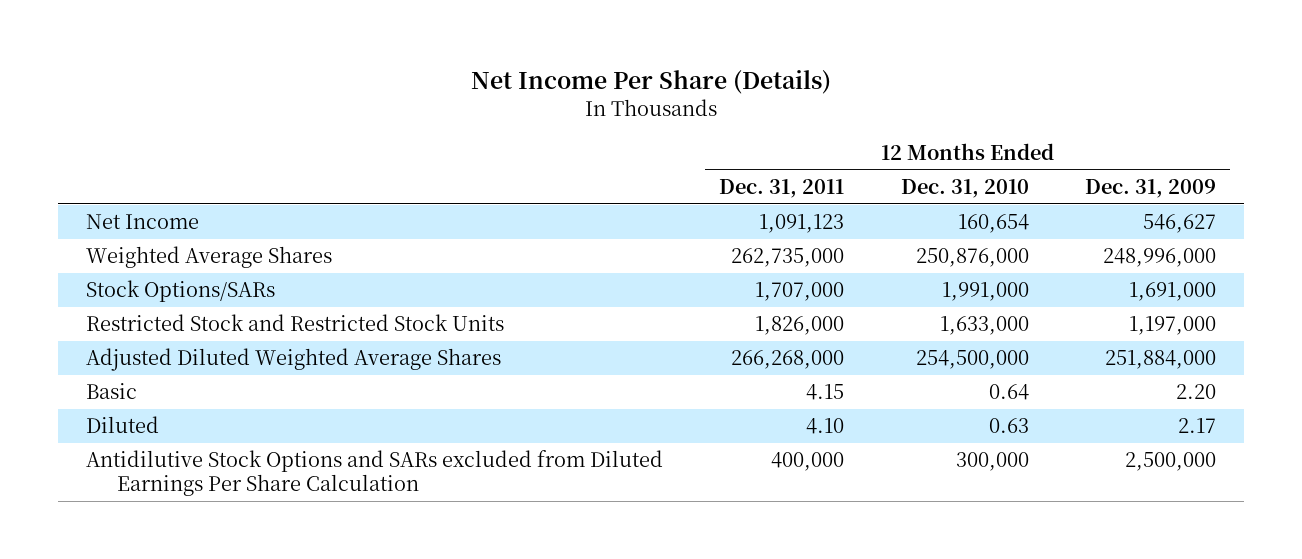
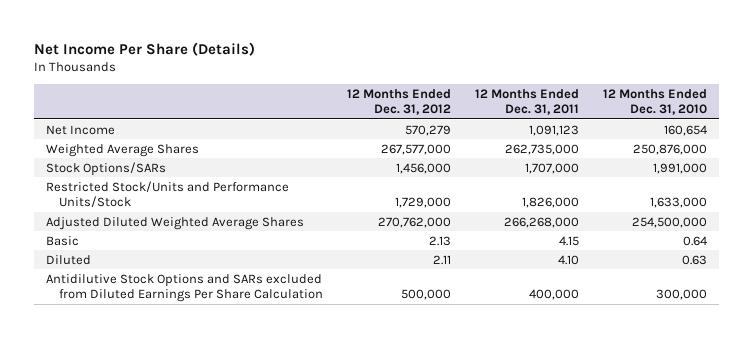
- | 12 Months Ended Dec. 31, 2011 | 12 Months Ended Dec. 31, 2010 | 12 Months Ended Dec. 31, 2009
+ | 12 Months Ended Dec. 31, 2012 | 12 Months Ended Dec. 31, 2011 | 12 Months Ended Dec. 31, 2010
- Restricted Stock and Restricted Stock Units | 1,826,000 | 1,633,000 | 1,197,000
+ Restricted Stock/Units and Performance Units/Stock | 1,729,000 | 1,826,000 | 1,633,000

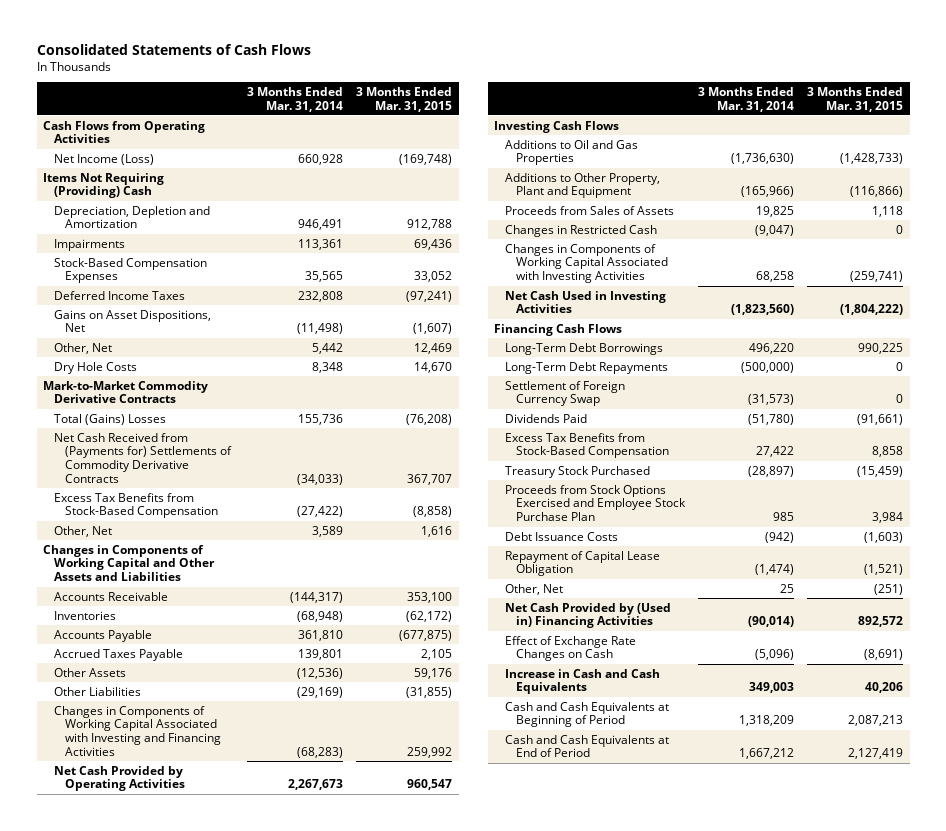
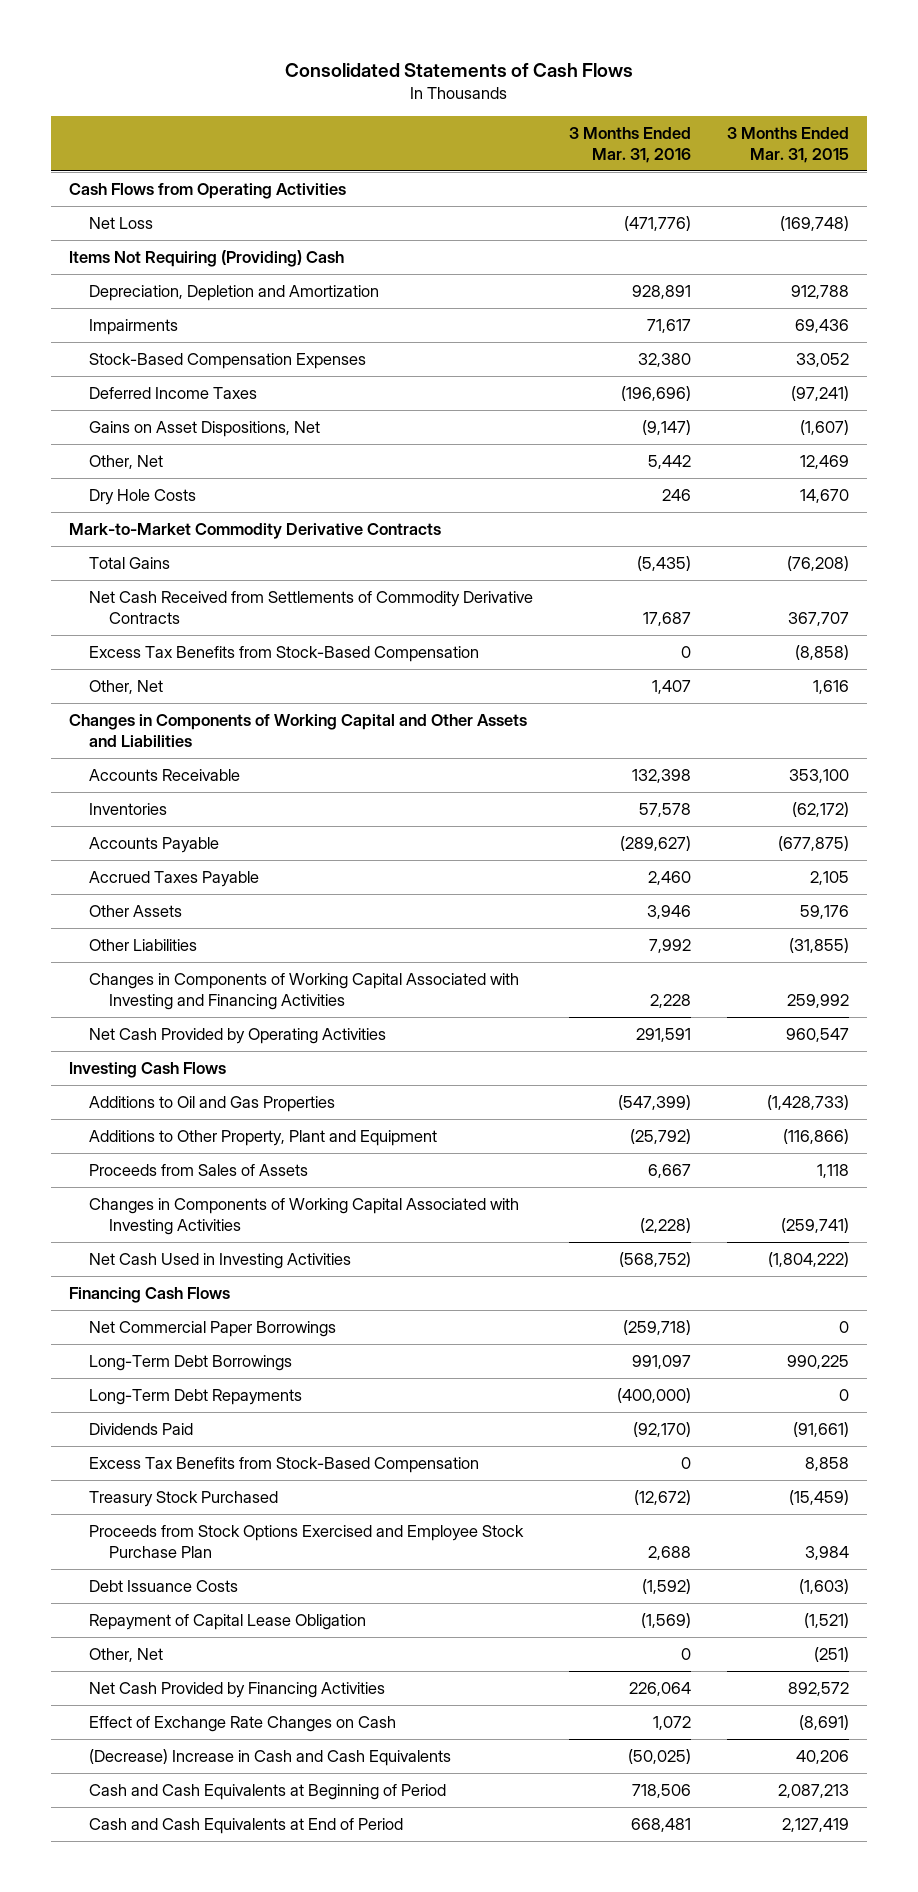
- | 3 Months Ended Mar. 31, 2014 | 3 Months Ended Mar. 31, 2015
+ | 3 Months Ended Mar. 31, 2016 | 3 Months Ended Mar. 31, 2015
- Net Income (Loss) | 660,928 | (169,748)
+ Net Loss | (471,776) | (169,748)
- Total (Gains) Losses | 155,736 | (76,208)
- Net Cash Received from (Payments for) Settlements of Commodity Derivative Contracts | (34,033) | 367,707
+ Total Gains | (5,435) | (76,208)
+ Net Cash Received from Settlements of Commodity Derivative Contracts | 17,687 | 367,707
- Changes in Restricted Cash | (9,047) | 0
+ Net Commercial Paper Borrowings | (259,718) | 0
- Settlement of Foreign Currency Swap | (31,573) | 0
- Net Cash Provided by (Used in) Financing Activities | (90,014) | 892,572
+ Net Cash Provided by Financing Activities | 226,064 | 892,572
- Increase in Cash and Cash Equivalents | 349,003 | 40,206
+ (Decrease) Increase in Cash and Cash Equivalents | (50,025) | 40,206

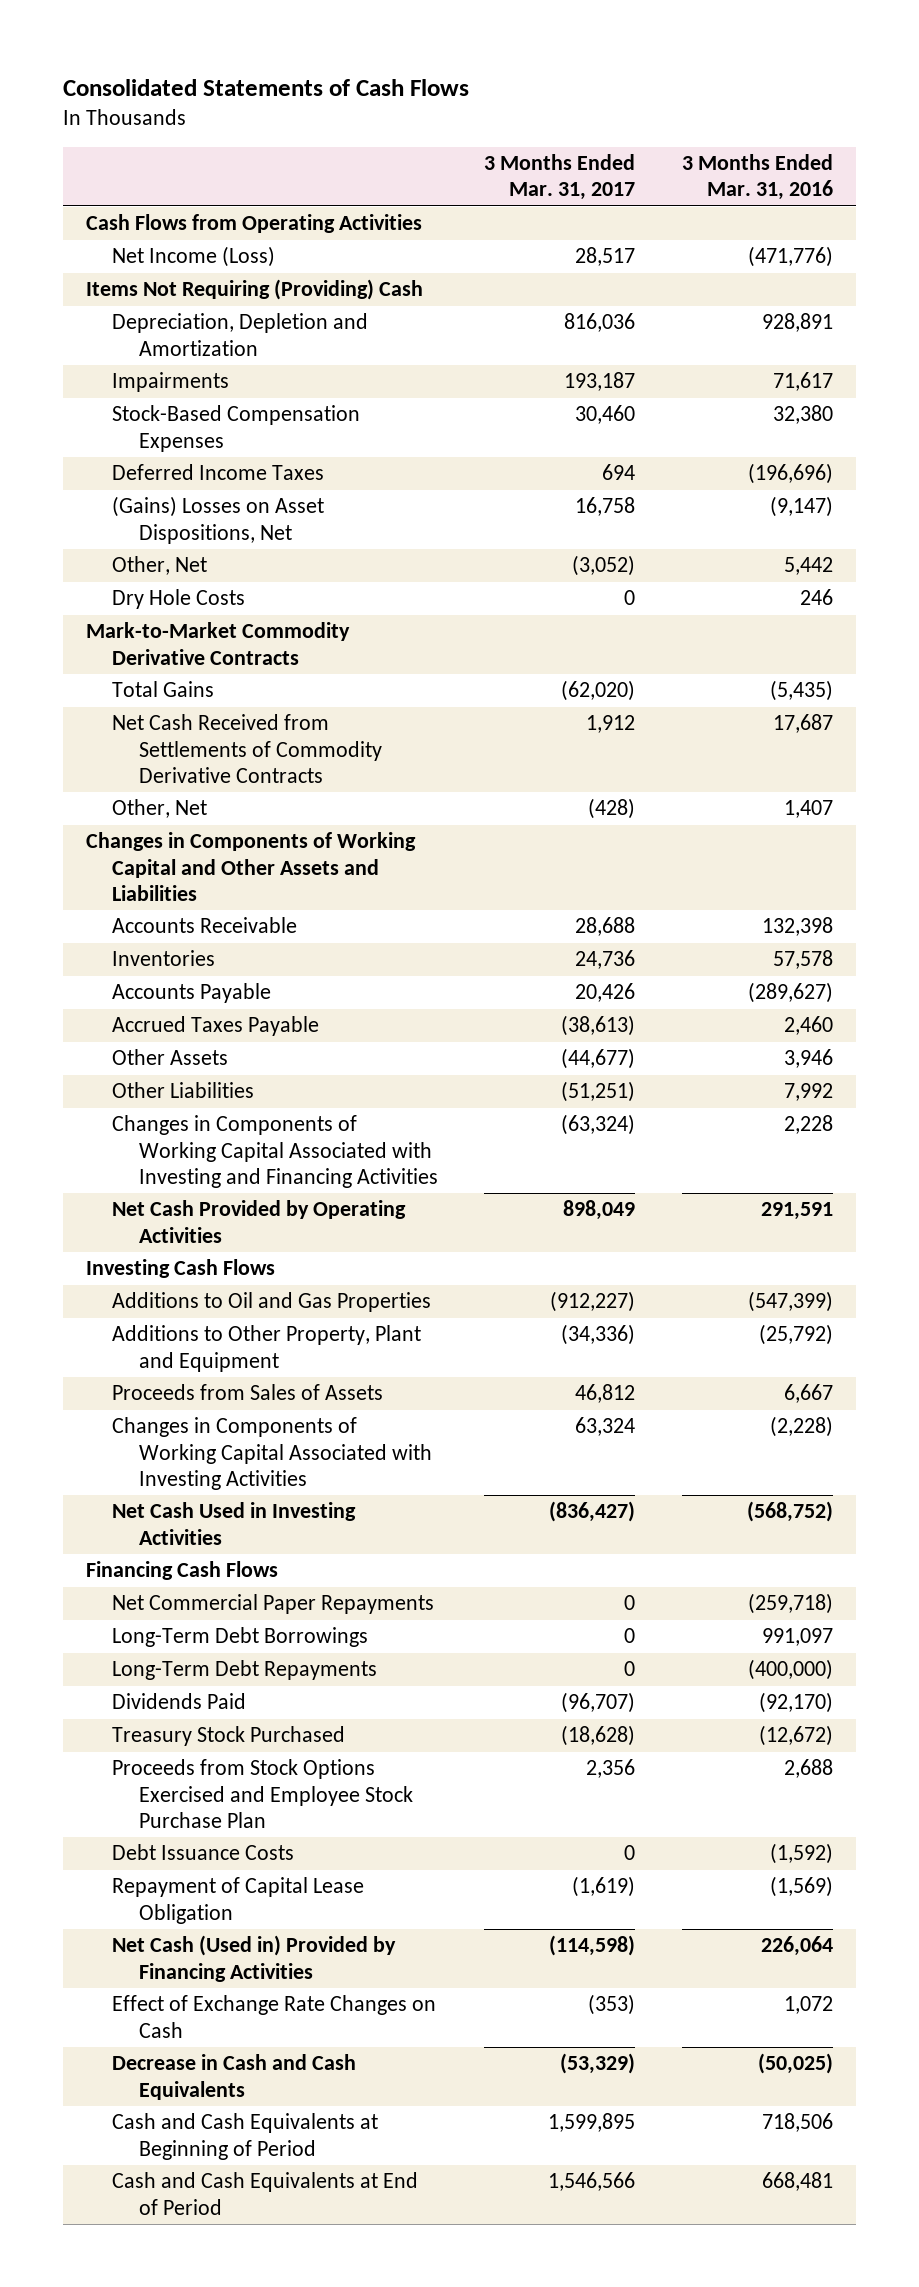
- | 3 Months Ended Mar. 31, 2016 | 3 Months Ended Mar. 31, 2015
+ | 3 Months Ended Mar. 31, 2017 | 3 Months Ended Mar. 31, 2016
- Net Loss | (471,776) | (169,748)
+ Net Income (Loss) | 28,517 | (471,776)
- Gains on Asset Dispositions, Net | (9,147) | (1,607)
+ (Gains) Losses on Asset Dispositions, Net | 16,758 | (9,147)
- Excess Tax Benefits from Stock-Based Compensation | 0 | (8,858)
- Net Commercial Paper Borrowings | (259,718) | 0
+ Net Commercial Paper Repayments | 0 | (259,718)
- Excess Tax Benefits from Stock-Based Compensation | 0 | 8,858
- Other, Net | 0 | (251)
- Net Cash Provided by Financing Activities | 226,064 | 892,572
+ Net Cash (Used in) Provided by Financing Activities | (114,598) | 226,064
- (Decrease) Increase in Cash and Cash Equivalents | (50,025) | 40,206
+ Decrease in Cash and Cash Equivalents | (53,329) | (50,025)

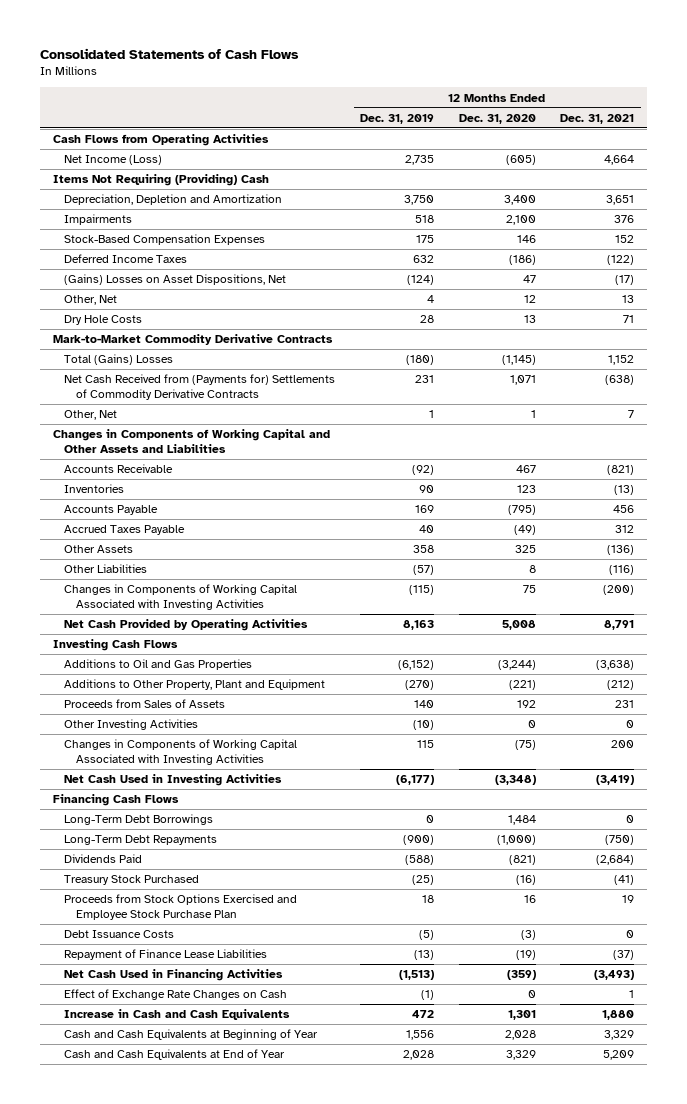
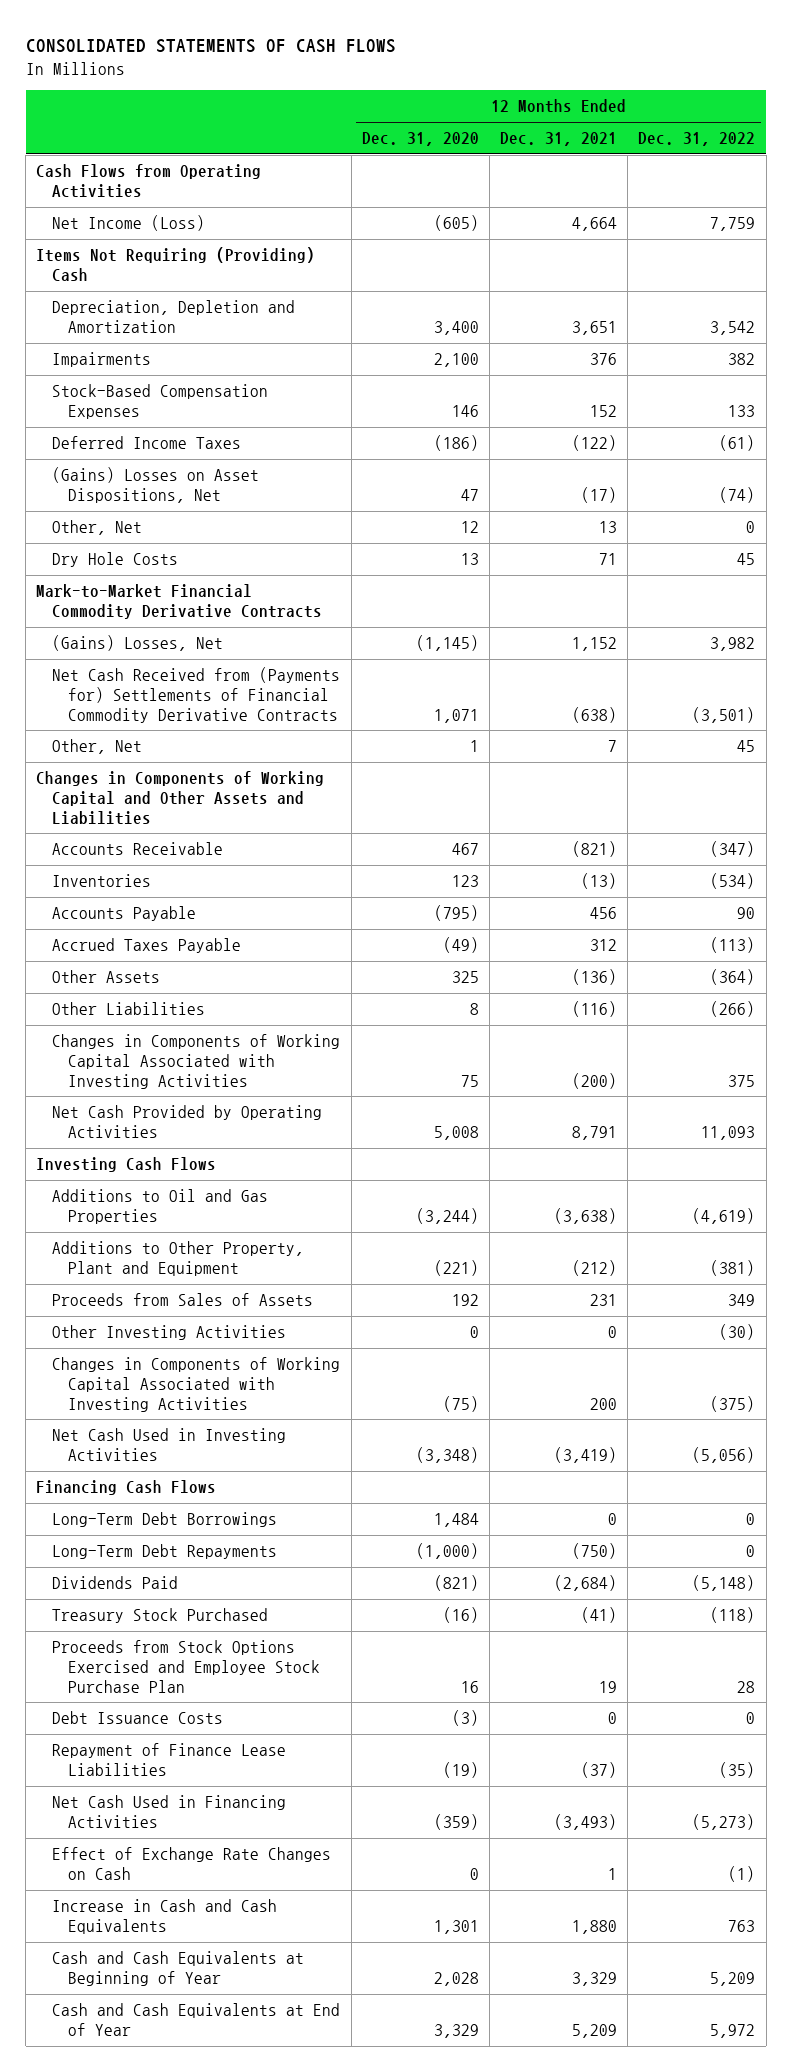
- Consolidated Statements of Cash Flows
+ CONSOLIDATED STATEMENTS OF CASH FLOWS
- | 12 Months Ended Dec. 31, 2019 | 12 Months Ended Dec. 31, 2020 | 12 Months Ended Dec. 31, 2021
+ | 12 Months Ended Dec. 31, 2020 | 12 Months Ended Dec. 31, 2021 | 12 Months Ended Dec. 31, 2022
- Mark-to-Market Commodity Derivative Contracts
- Total (Gains) Losses | (180) | (1,145) | 1,152
- Net Cash Received from (Payments for) Settlements of Commodity Derivative Contracts | 231 | 1,071 | (638)
+ Mark-to-Market Financial Commodity Derivative Contracts
+ (Gains) Losses, Net | (1,145) | 1,152 | 3,982
+ Net Cash Received from (Payments for) Settlements of Financial Commodity Derivative Contracts | 1,071 | (638) | (3,501)

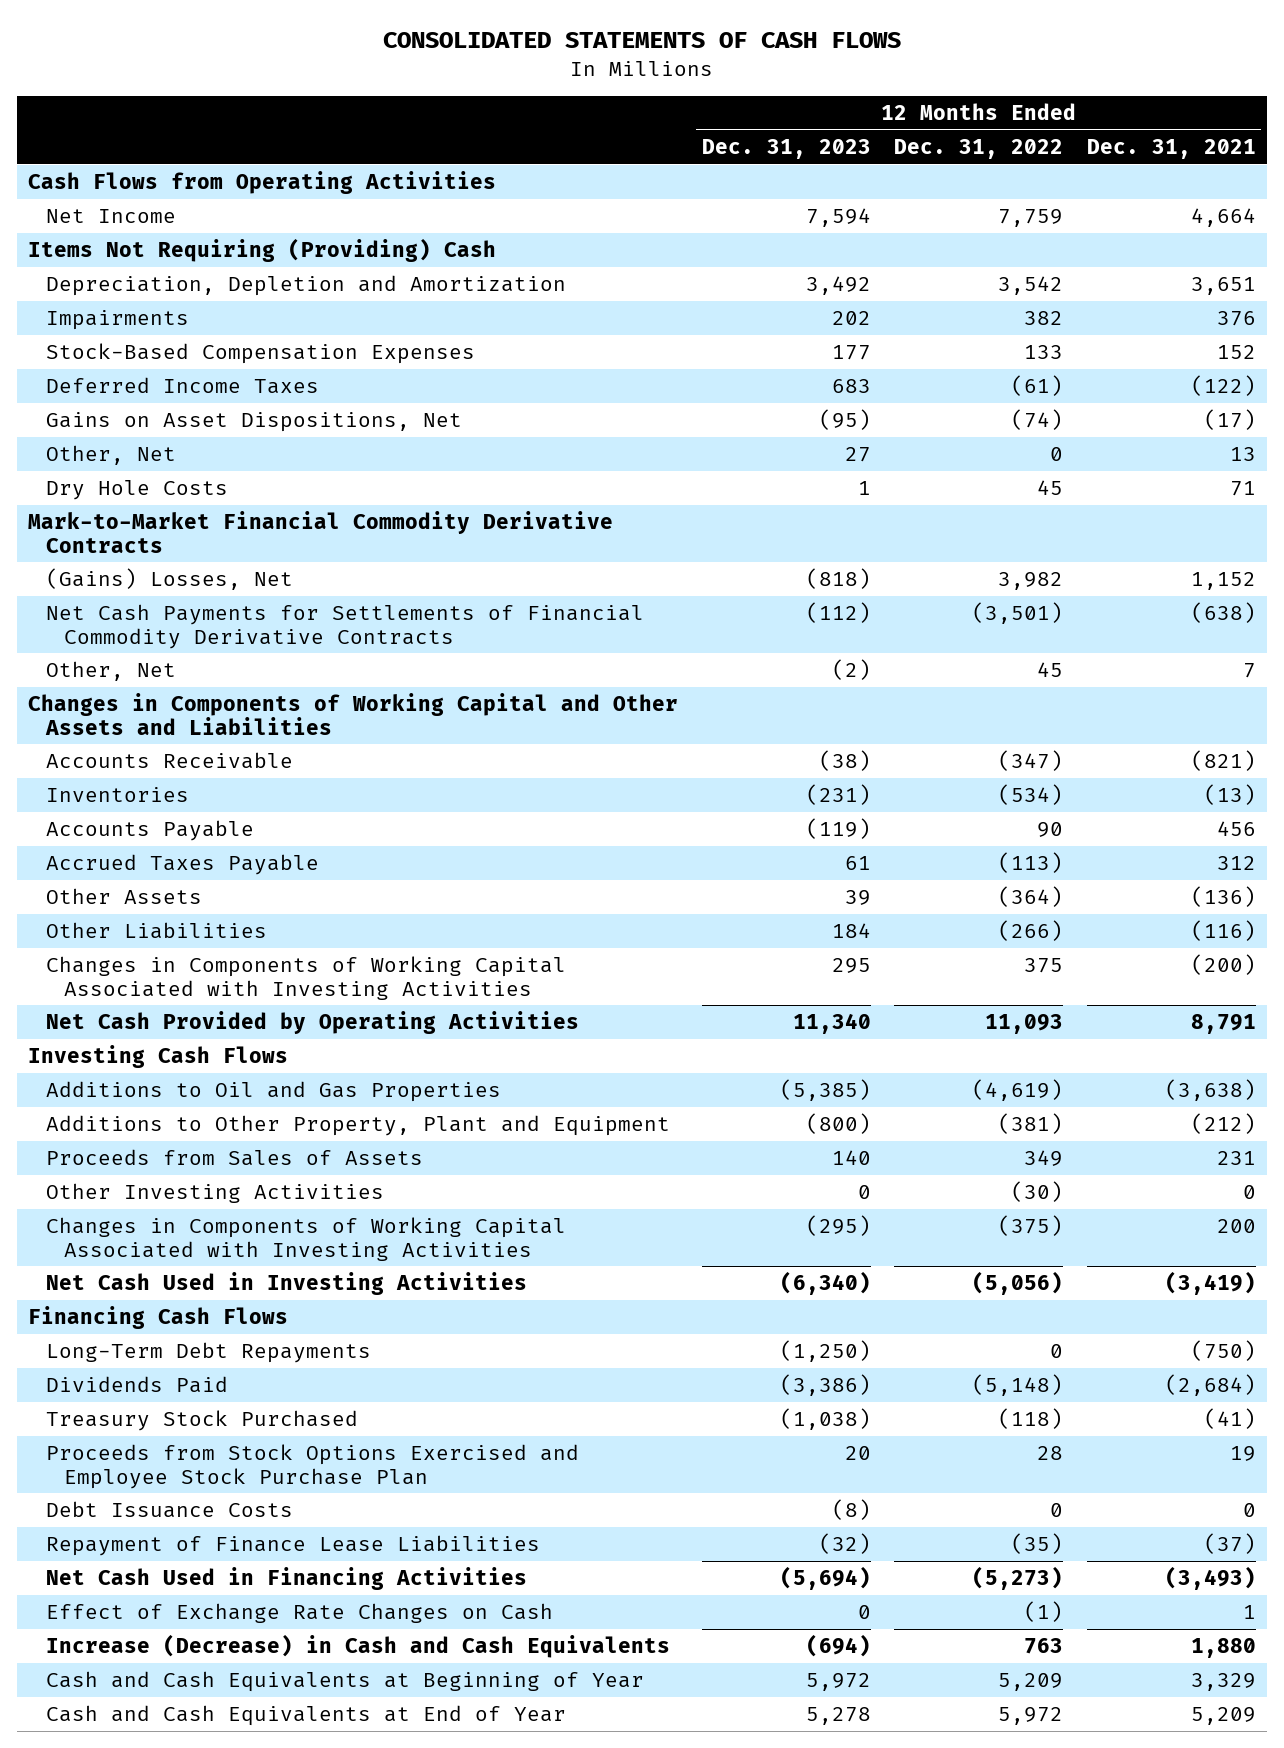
- | 12 Months Ended Dec. 31, 2020 | 12 Months Ended Dec. 31, 2021 | 12 Months Ended Dec. 31, 2022
+ | 12 Months Ended Dec. 31, 2023 | 12 Months Ended Dec. 31, 2022 | 12 Months Ended Dec. 31, 2021
- Net Income (Loss) | (605) | 4,664 | 7,759
+ Net Income | 7,594 | 7,759 | 4,664
- (Gains) Losses on Asset Dispositions, Net | 47 | (17) | (74)
+ Gains on Asset Dispositions, Net | (95) | (74) | (17)
- Net Cash Received from (Payments for) Settlements of Financial Commodity Derivative Contracts | 1,071 | (638) | (3,501)
+ Net Cash Payments for Settlements of Financial Commodity Derivative Contracts | (112) | (3,501) | (638)
- Long-Term Debt Borrowings | 1,484 | 0 | 0
- Increase in Cash and Cash Equivalents | 1,301 | 1,880 | 763
+ Increase (Decrease) in Cash and Cash Equivalents | (694) | 763 | 1,880

